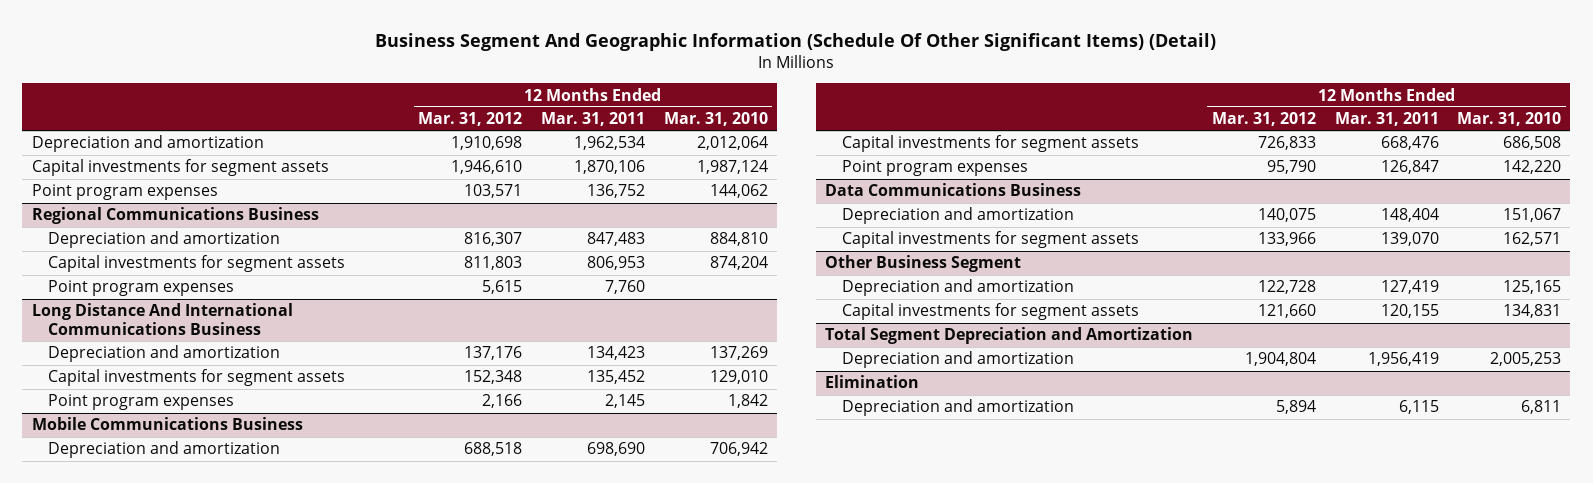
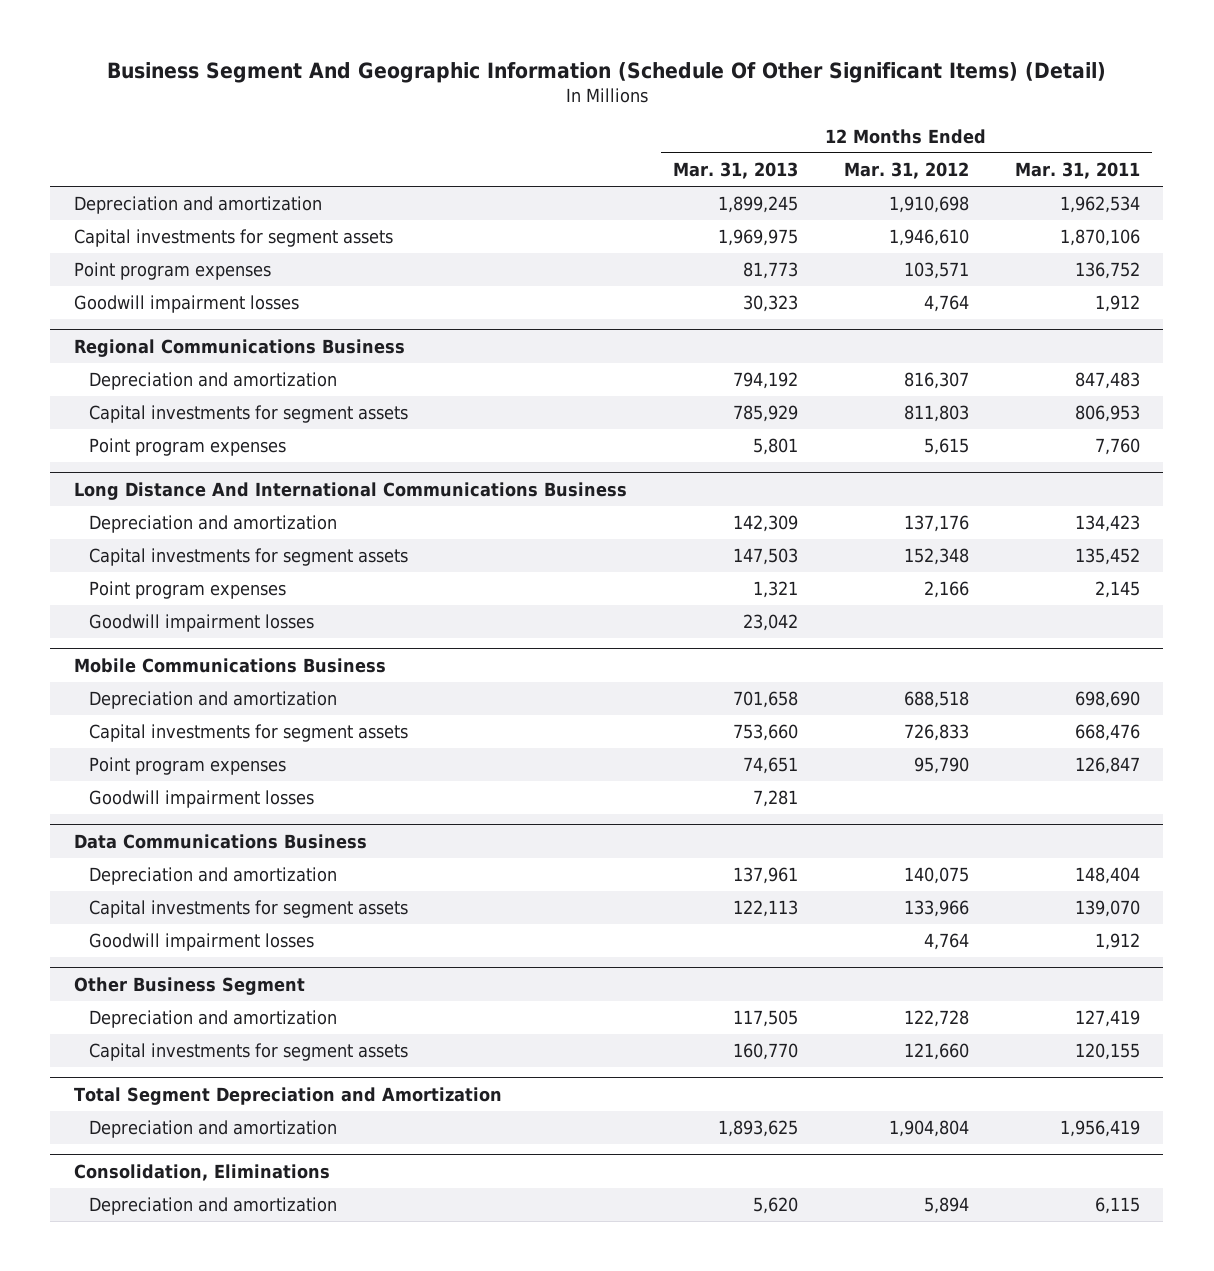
- | 12 Months Ended Mar. 31, 2012 | 12 Months Ended Mar. 31, 2011 | 12 Months Ended Mar. 31, 2010
+ | 12 Months Ended Mar. 31, 2013 | 12 Months Ended Mar. 31, 2012 | 12 Months Ended Mar. 31, 2011
+ Goodwill impairment losses | 30,323 | 4,764 | 1,912
@ Long Distance And International Communications Business
+ Goodwill impairment losses | 23,042 | |
@ Mobile Communications Business
+ Goodwill impairment losses | 7,281 | |
@ Data Communications Business
+ Goodwill impairment losses | | 4,764 | 1,912
- Elimination
+ Consolidation, Eliminations

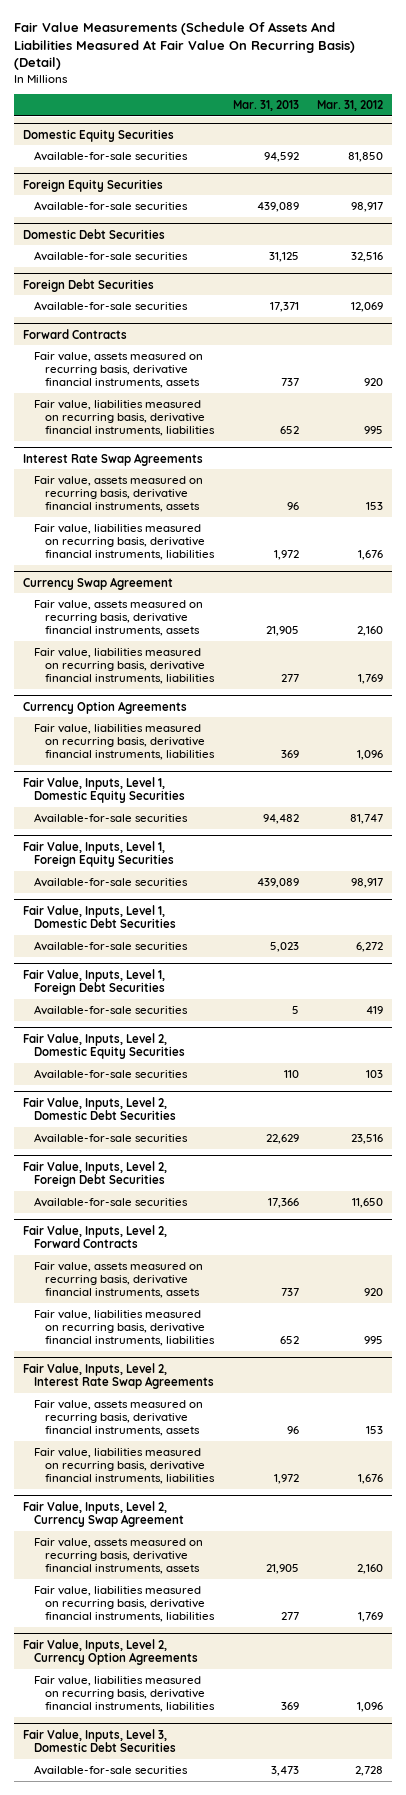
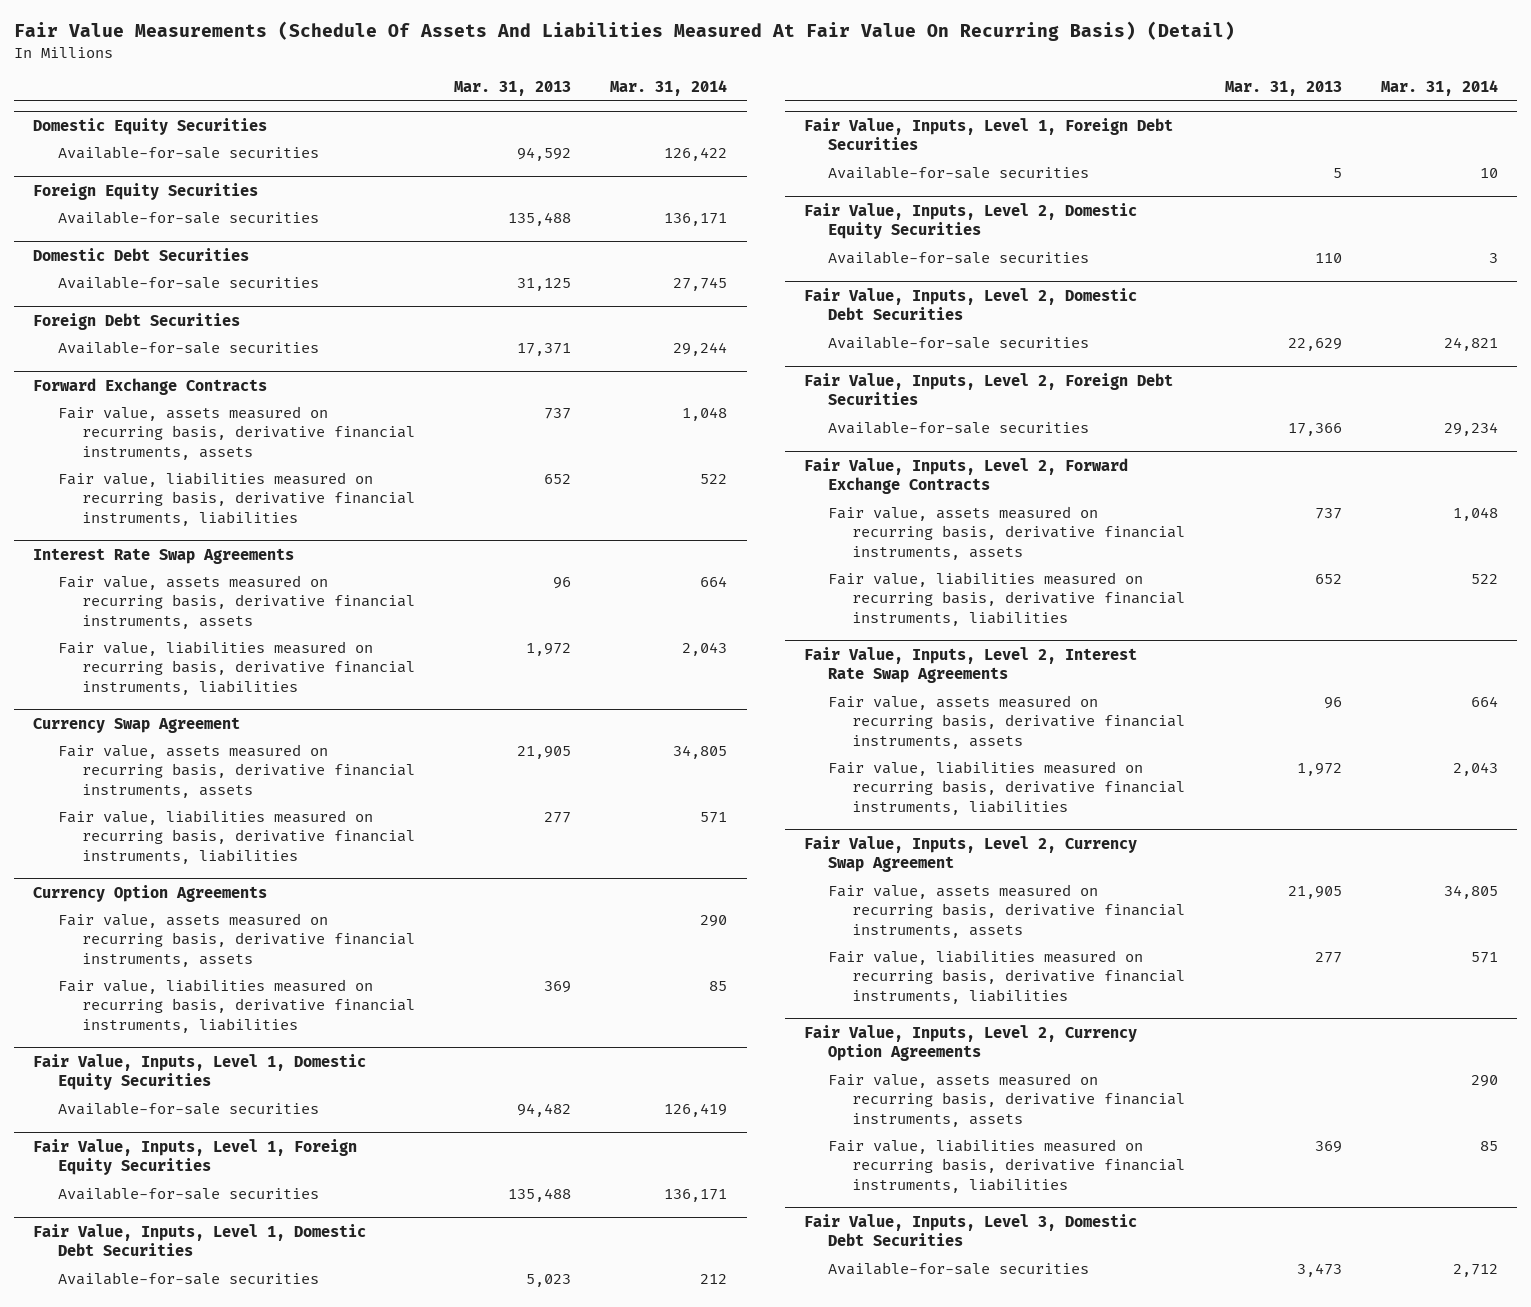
- | Mar. 31, 2013 | Mar. 31, 2012
+ | Mar. 31, 2013 | Mar. 31, 2014
@ Foreign Equity Securities
- Available-for-sale securities | 439,089 | 98,917
+ Available-for-sale securities | 135,488 | 136,171
- Forward Contracts
+ Forward Exchange Contracts
@ Currency Option Agreements
+ Fair value, assets measured on recurring basis, derivative financial instruments, assets | | 290
@ Fair Value, Inputs, Level 1, Foreign Equity Securities
- Available-for-sale securities | 439,089 | 98,917
+ Available-for-sale securities | 135,488 | 136,171
- Fair Value, Inputs, Level 2, Forward Contracts
+ Fair Value, Inputs, Level 2, Forward Exchange Contracts
@ Fair Value, Inputs, Level 2, Currency Option Agreements
+ Fair value, assets measured on recurring basis, derivative financial instruments, assets | | 290

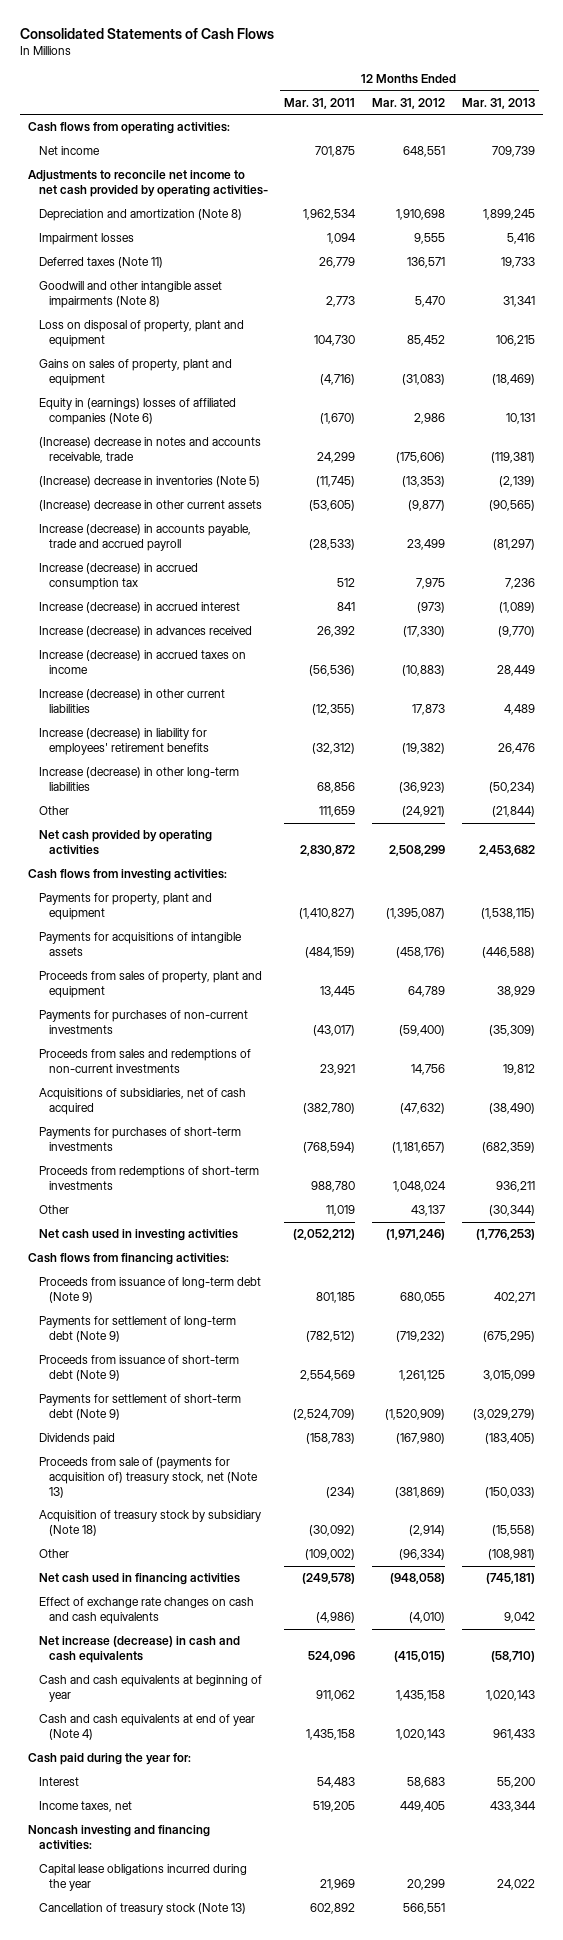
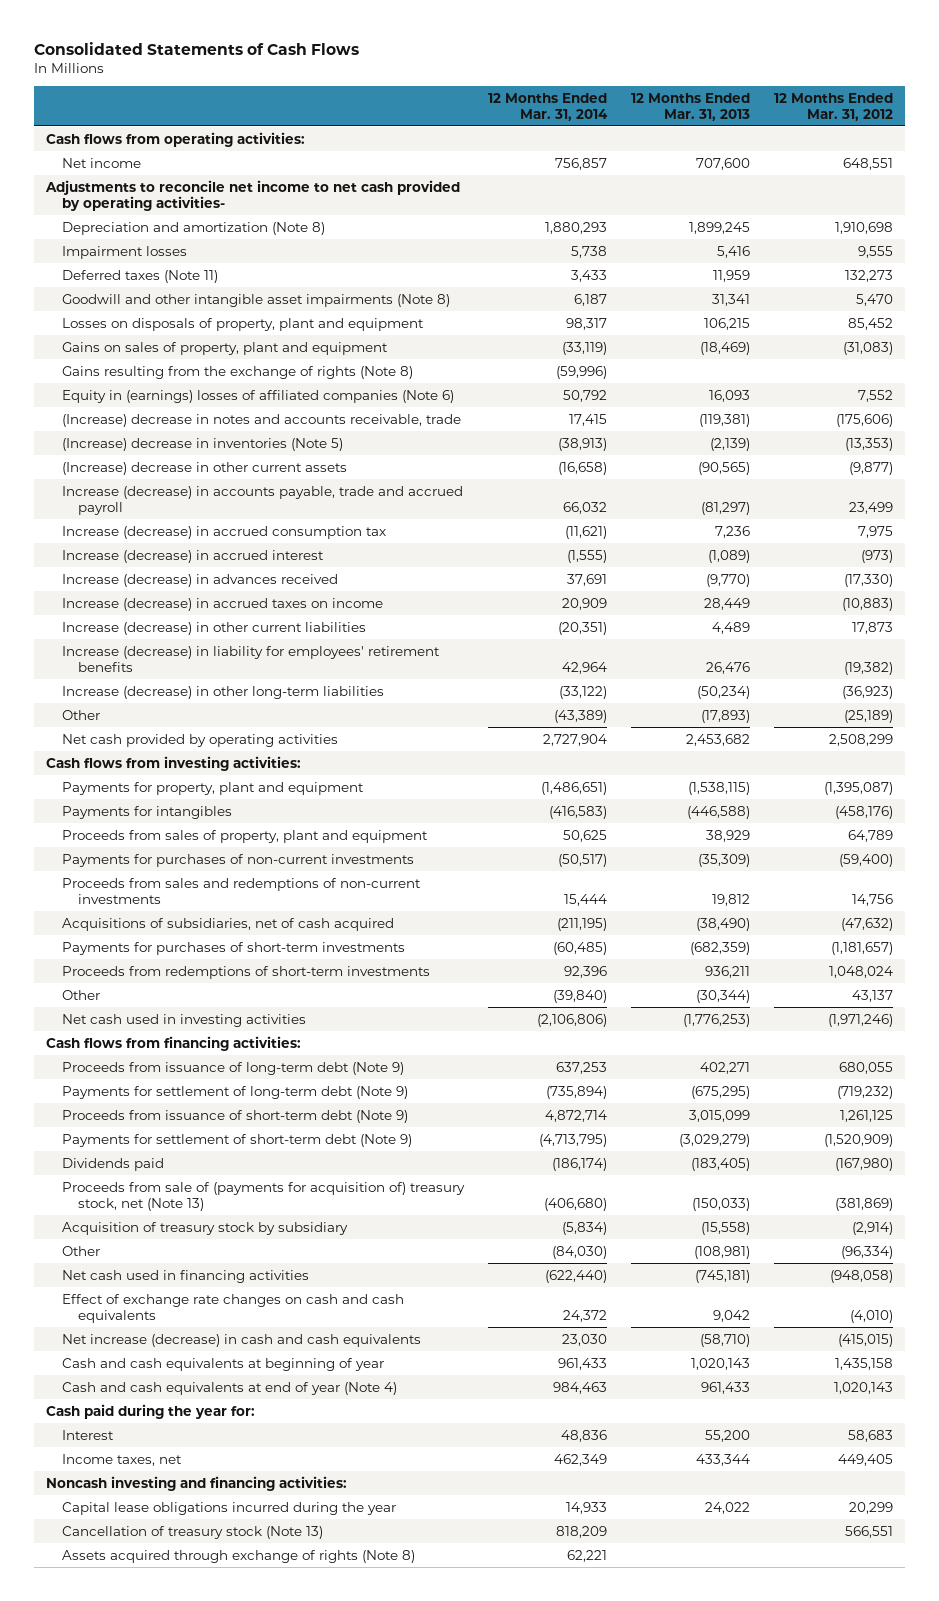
- | 12 Months Ended Mar. 31, 2011 | 12 Months Ended Mar. 31, 2012 | 12 Months Ended Mar. 31, 2013
+ | 12 Months Ended Mar. 31, 2014 | 12 Months Ended Mar. 31, 2013 | 12 Months Ended Mar. 31, 2012
- Net income | 701,875 | 648,551 | 709,739
+ Net income | 756,857 | 707,600 | 648,551
- Deferred taxes (Note 11) | 26,779 | 136,571 | 19,733
+ Deferred taxes (Note 11) | 3,433 | 11,959 | 132,273
- Loss on disposal of property, plant and equipment | 104,730 | 85,452 | 106,215
+ Losses on disposals of property, plant and equipment | 98,317 | 106,215 | 85,452
- Equity in (earnings) losses of affiliated companies (Note 6) | (1,670) | 2,986 | 10,131
+ Gains resulting from the exchange of rights (Note 8) | (59,996) | |
+ Equity in (earnings) losses of affiliated companies (Note 6) | 50,792 | 16,093 | 7,552
- Other | 111,659 | (24,921) | (21,844)
+ Other | (43,389) | (17,893) | (25,189)
- Payments for acquisitions of intangible assets | (484,159) | (458,176) | (446,588)
+ Payments for intangibles | (416,583) | (446,588) | (458,176)
- Acquisition of treasury stock by subsidiary (Note 18) | (30,092) | (2,914) | (15,558)
+ Acquisition of treasury stock by subsidiary | (5,834) | (15,558) | (2,914)
+ Assets acquired through exchange of rights (Note 8) | 62,221 | |

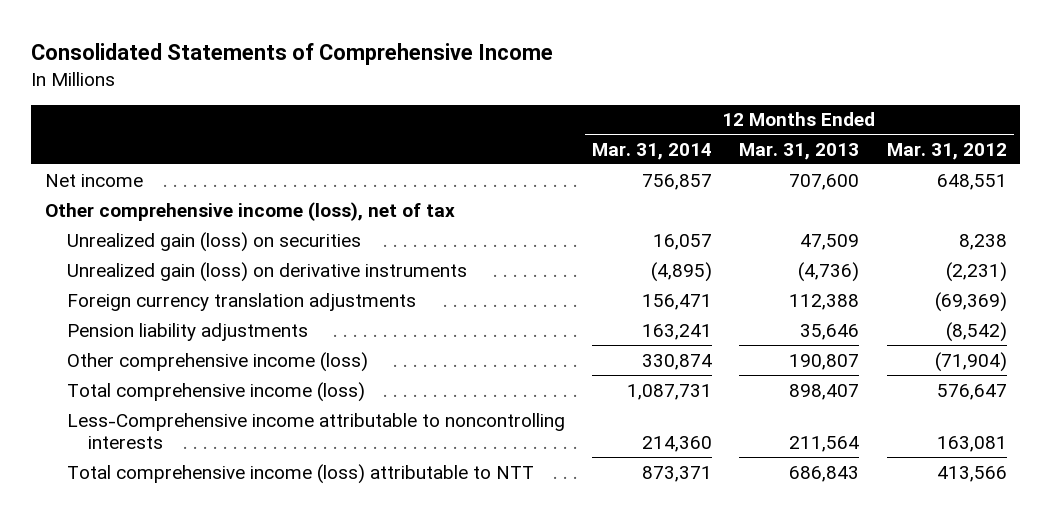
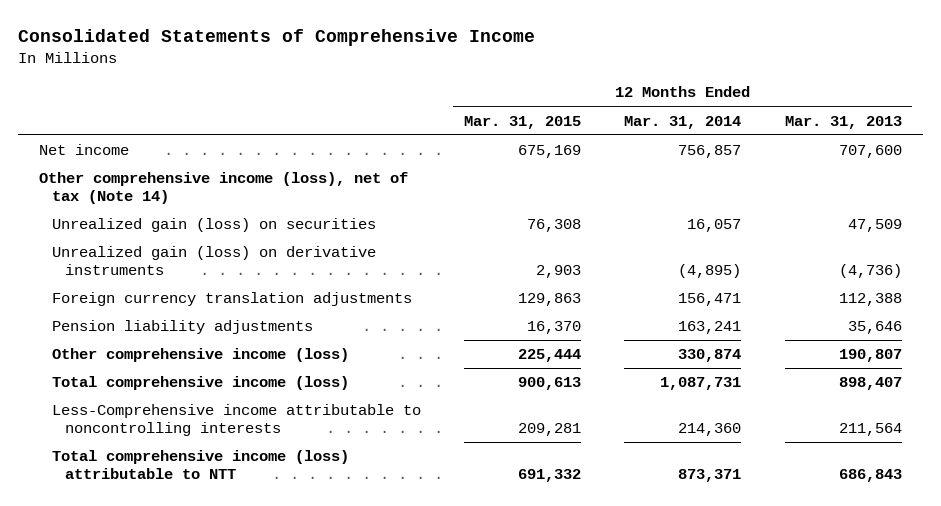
- | 12 Months Ended Mar. 31, 2014 | 12 Months Ended Mar. 31, 2013 | 12 Months Ended Mar. 31, 2012
+ | 12 Months Ended Mar. 31, 2015 | 12 Months Ended Mar. 31, 2014 | 12 Months Ended Mar. 31, 2013
- Other comprehensive income (loss), net of tax
+ Other comprehensive income (loss), net of tax (Note 14)

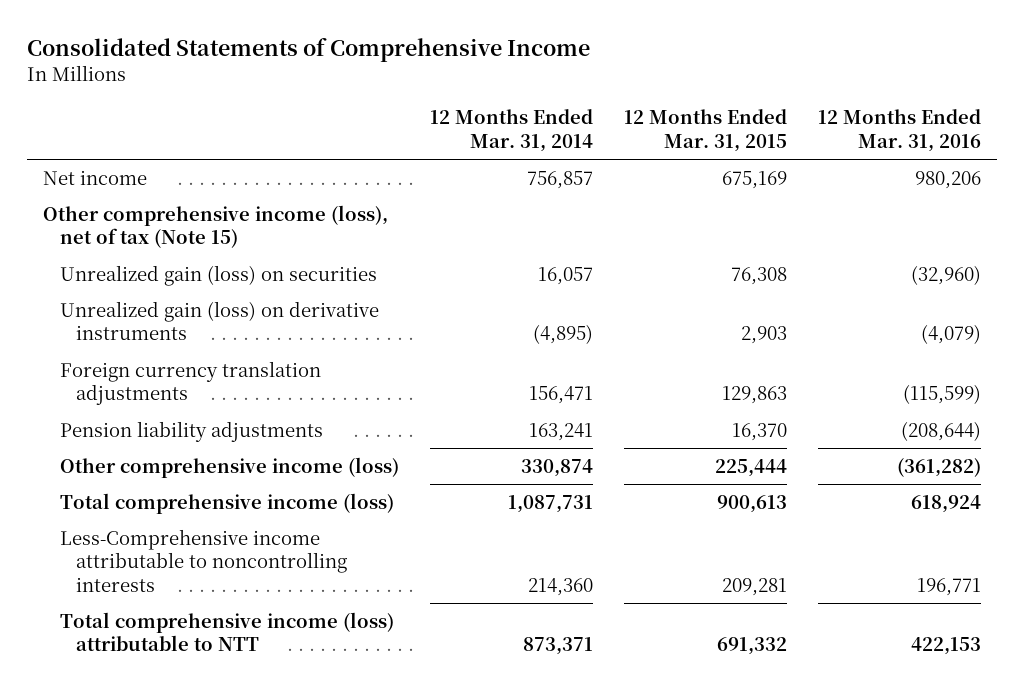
- | 12 Months Ended Mar. 31, 2015 | 12 Months Ended Mar. 31, 2014 | 12 Months Ended Mar. 31, 2013
+ | 12 Months Ended Mar. 31, 2014 | 12 Months Ended Mar. 31, 2015 | 12 Months Ended Mar. 31, 2016
- Other comprehensive income (loss), net of tax (Note 14)
+ Other comprehensive income (loss), net of tax (Note 15)

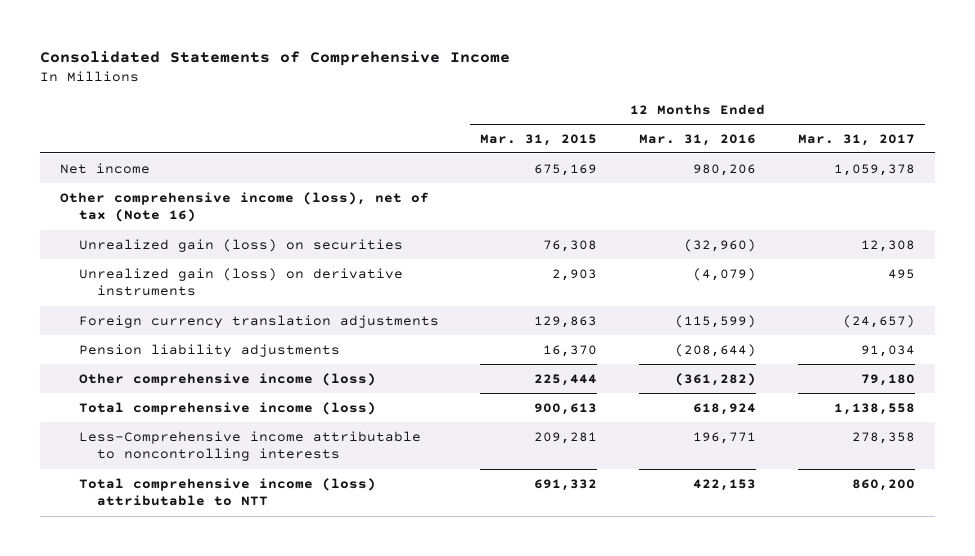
- | 12 Months Ended Mar. 31, 2014 | 12 Months Ended Mar. 31, 2015 | 12 Months Ended Mar. 31, 2016
+ | 12 Months Ended Mar. 31, 2015 | 12 Months Ended Mar. 31, 2016 | 12 Months Ended Mar. 31, 2017
- Other comprehensive income (loss), net of tax (Note 15)
+ Other comprehensive income (loss), net of tax (Note 16)

